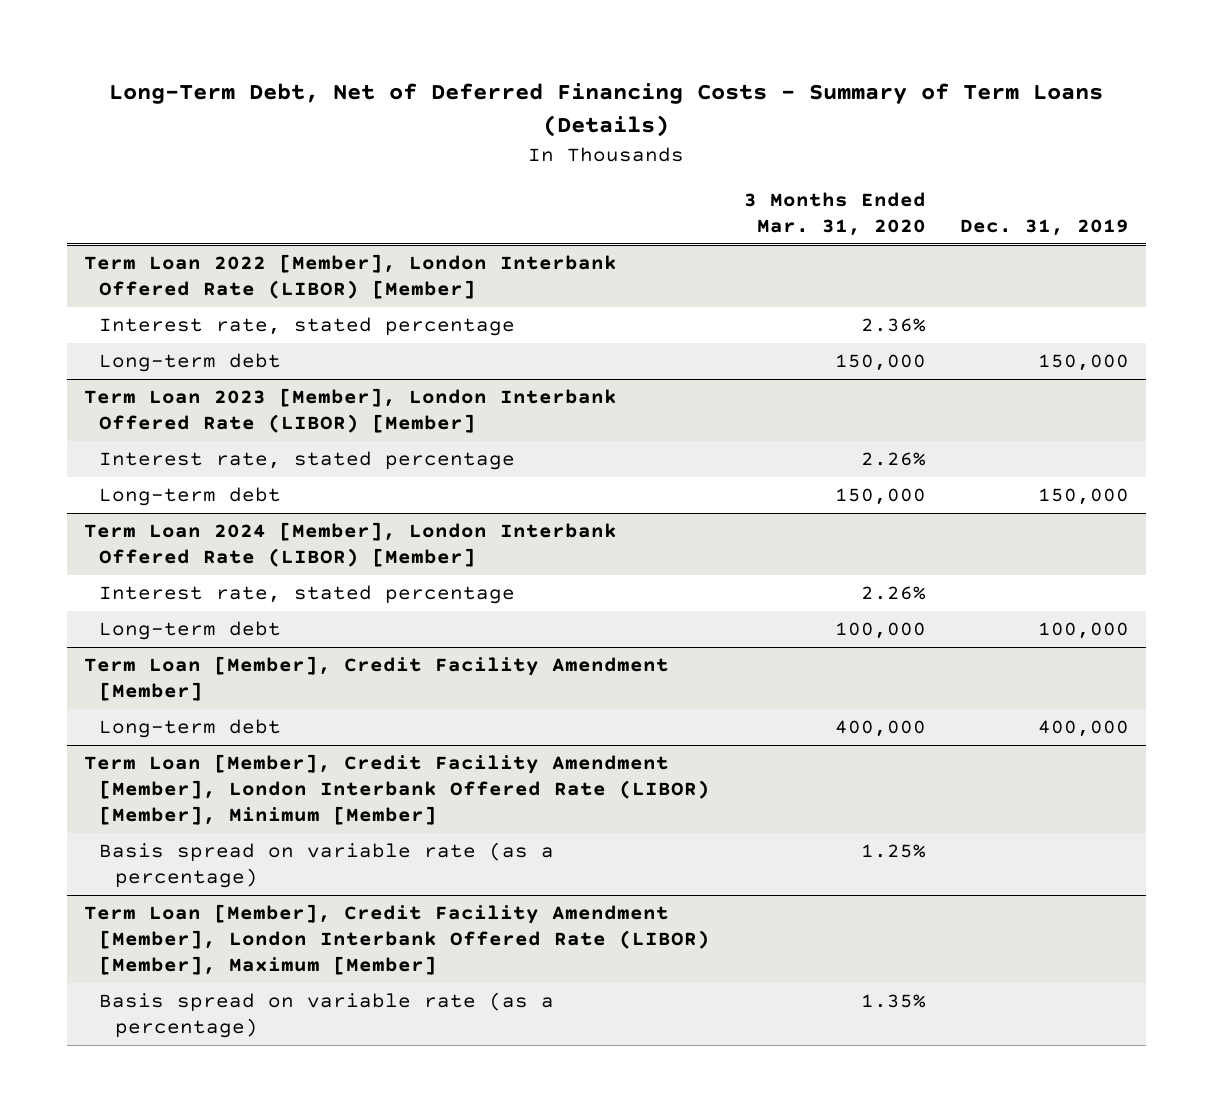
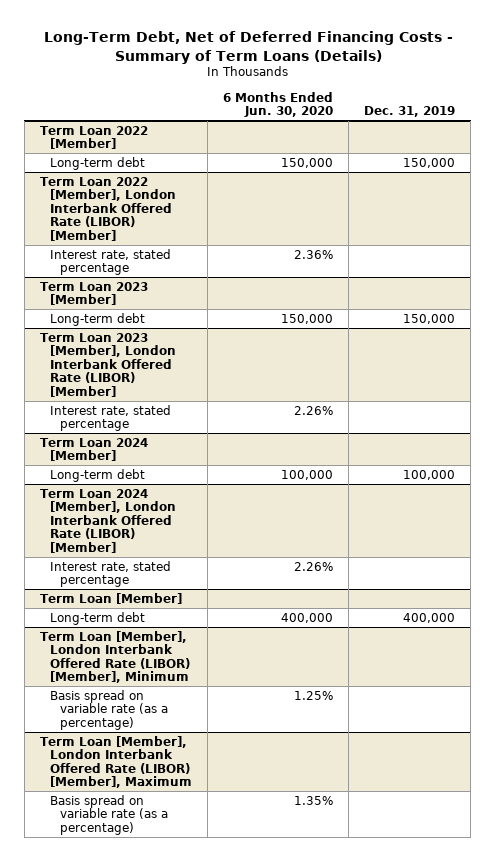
- | 3 Months Ended Mar. 31, 2020 | Dec. 31, 2019
+ | 6 Months Ended Jun. 30, 2020 | Dec. 31, 2019
+ Term Loan 2022 [Member]
+ Long-term debt | 150,000 | 150,000
@ Term Loan 2022 [Member], London Interbank Offered Rate (LIBOR) [Member]
- Long-term debt | 150,000 | 150,000
+ Term Loan 2023 [Member]
+ Long-term debt | 150,000 | 150,000
@ Term Loan 2023 [Member], London Interbank Offered Rate (LIBOR) [Member]
- Long-term debt | 150,000 | 150,000
+ Term Loan 2024 [Member]
+ Long-term debt | 100,000 | 100,000
@ Term Loan 2024 [Member], London Interbank Offered Rate (LIBOR) [Member]
- Long-term debt | 100,000 | 100,000
- Term Loan [Member], Credit Facility Amendment [Member]
+ Term Loan [Member]
- Term Loan [Member], Credit Facility Amendment [Member], London Interbank Offered Rate (LIBOR) [Member], Minimum [Member]
+ Term Loan [Member], London Interbank Offered Rate (LIBOR) [Member], Minimum
- Term Loan [Member], Credit Facility Amendment [Member], London Interbank Offered Rate (LIBOR) [Member], Maximum [Member]
+ Term Loan [Member], London Interbank Offered Rate (LIBOR) [Member], Maximum

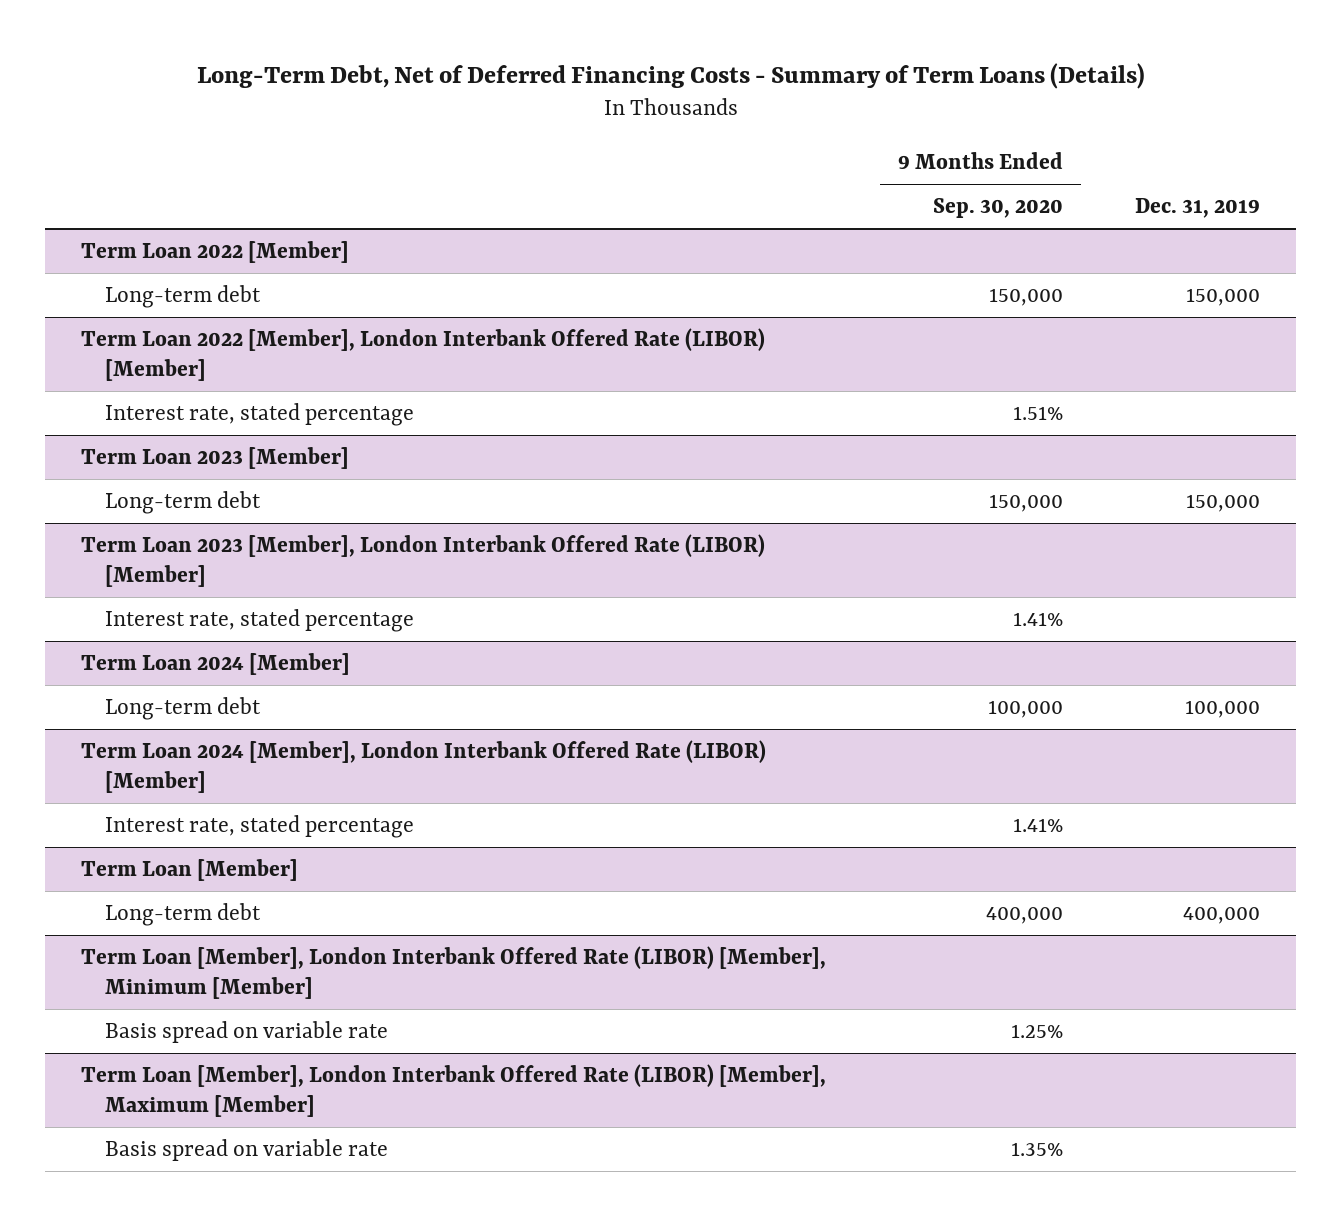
- | 6 Months Ended Jun. 30, 2020 | Dec. 31, 2019
+ | 9 Months Ended Sep. 30, 2020 | Dec. 31, 2019
- Term Loan [Member], London Interbank Offered Rate (LIBOR) [Member], Minimum
- Basis spread on variable rate (as a percentage) | 1.25% |
- Term Loan [Member], London Interbank Offered Rate (LIBOR) [Member], Maximum
- Basis spread on variable rate (as a percentage) | 1.35% |
+ Term Loan [Member], London Interbank Offered Rate (LIBOR) [Member], Minimum [Member]
+ Basis spread on variable rate | 1.25% |
+ Term Loan [Member], London Interbank Offered Rate (LIBOR) [Member], Maximum [Member]
+ Basis spread on variable rate | 1.35% |

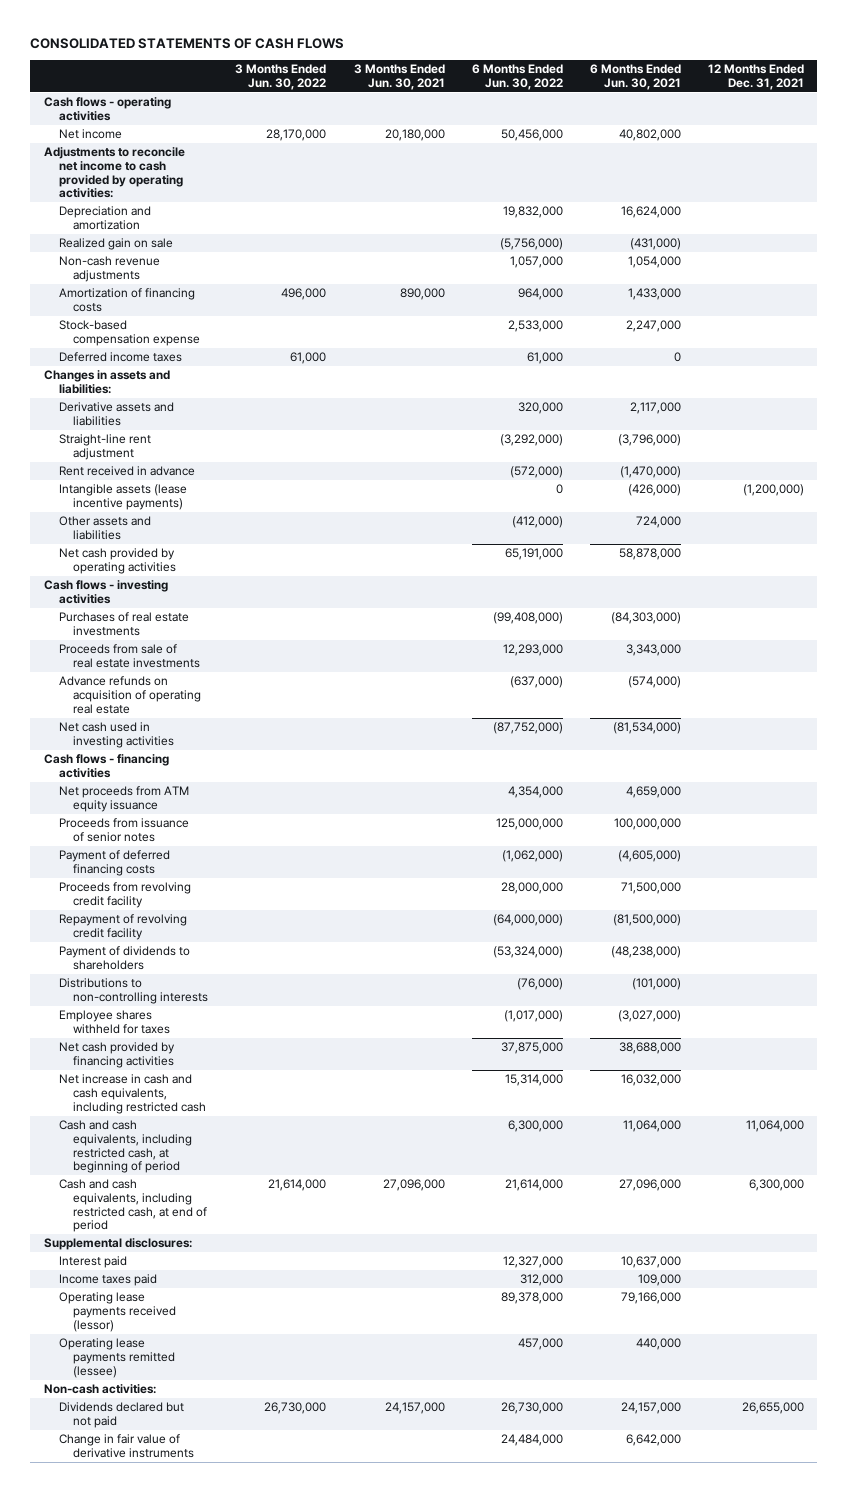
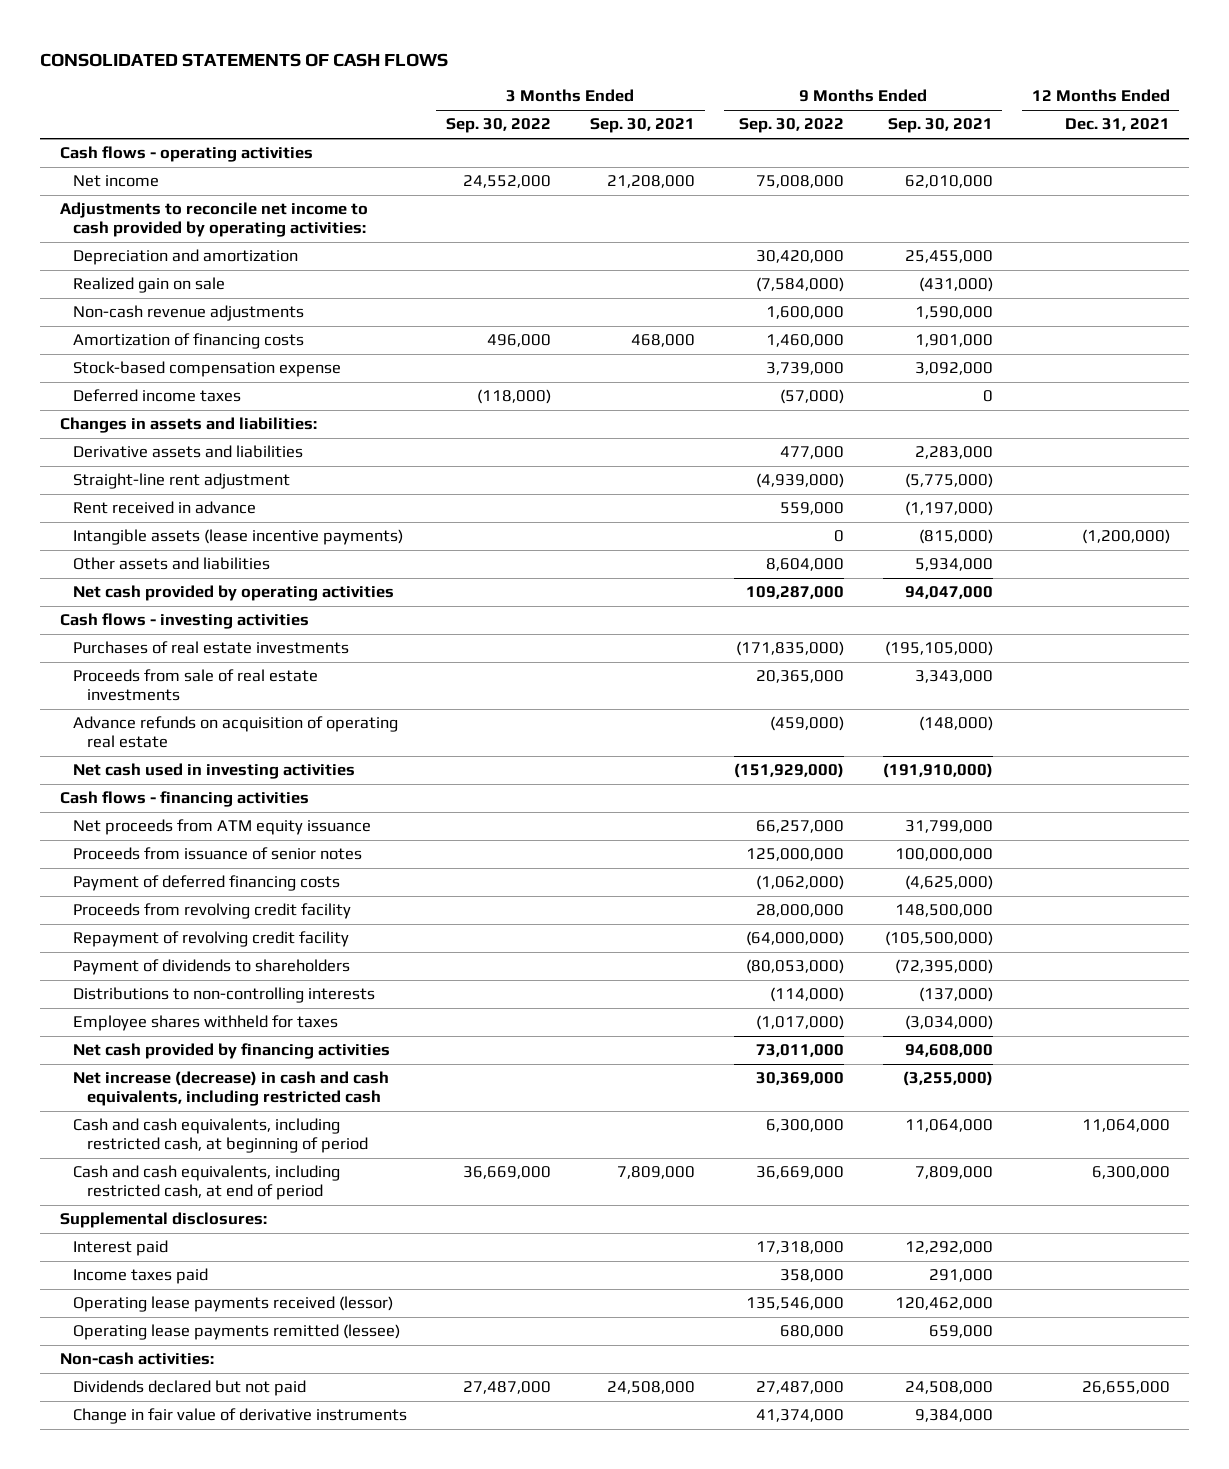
- | 3 Months Ended Jun. 30, 2022 | 3 Months Ended Jun. 30, 2021 | 6 Months Ended Jun. 30, 2022 | 6 Months Ended Jun. 30, 2021 | 12 Months Ended Dec. 31, 2021
+ | 3 Months Ended Sep. 30, 2022 | 3 Months Ended Sep. 30, 2021 | 9 Months Ended Sep. 30, 2022 | 9 Months Ended Sep. 30, 2021 | 12 Months Ended Dec. 31, 2021
- Net increase in cash and cash equivalents, including restricted cash | | | 15,314,000 | 16,032,000 |
+ Net increase (decrease) in cash and cash equivalents, including restricted cash | | | 30,369,000 | (3,255,000) |

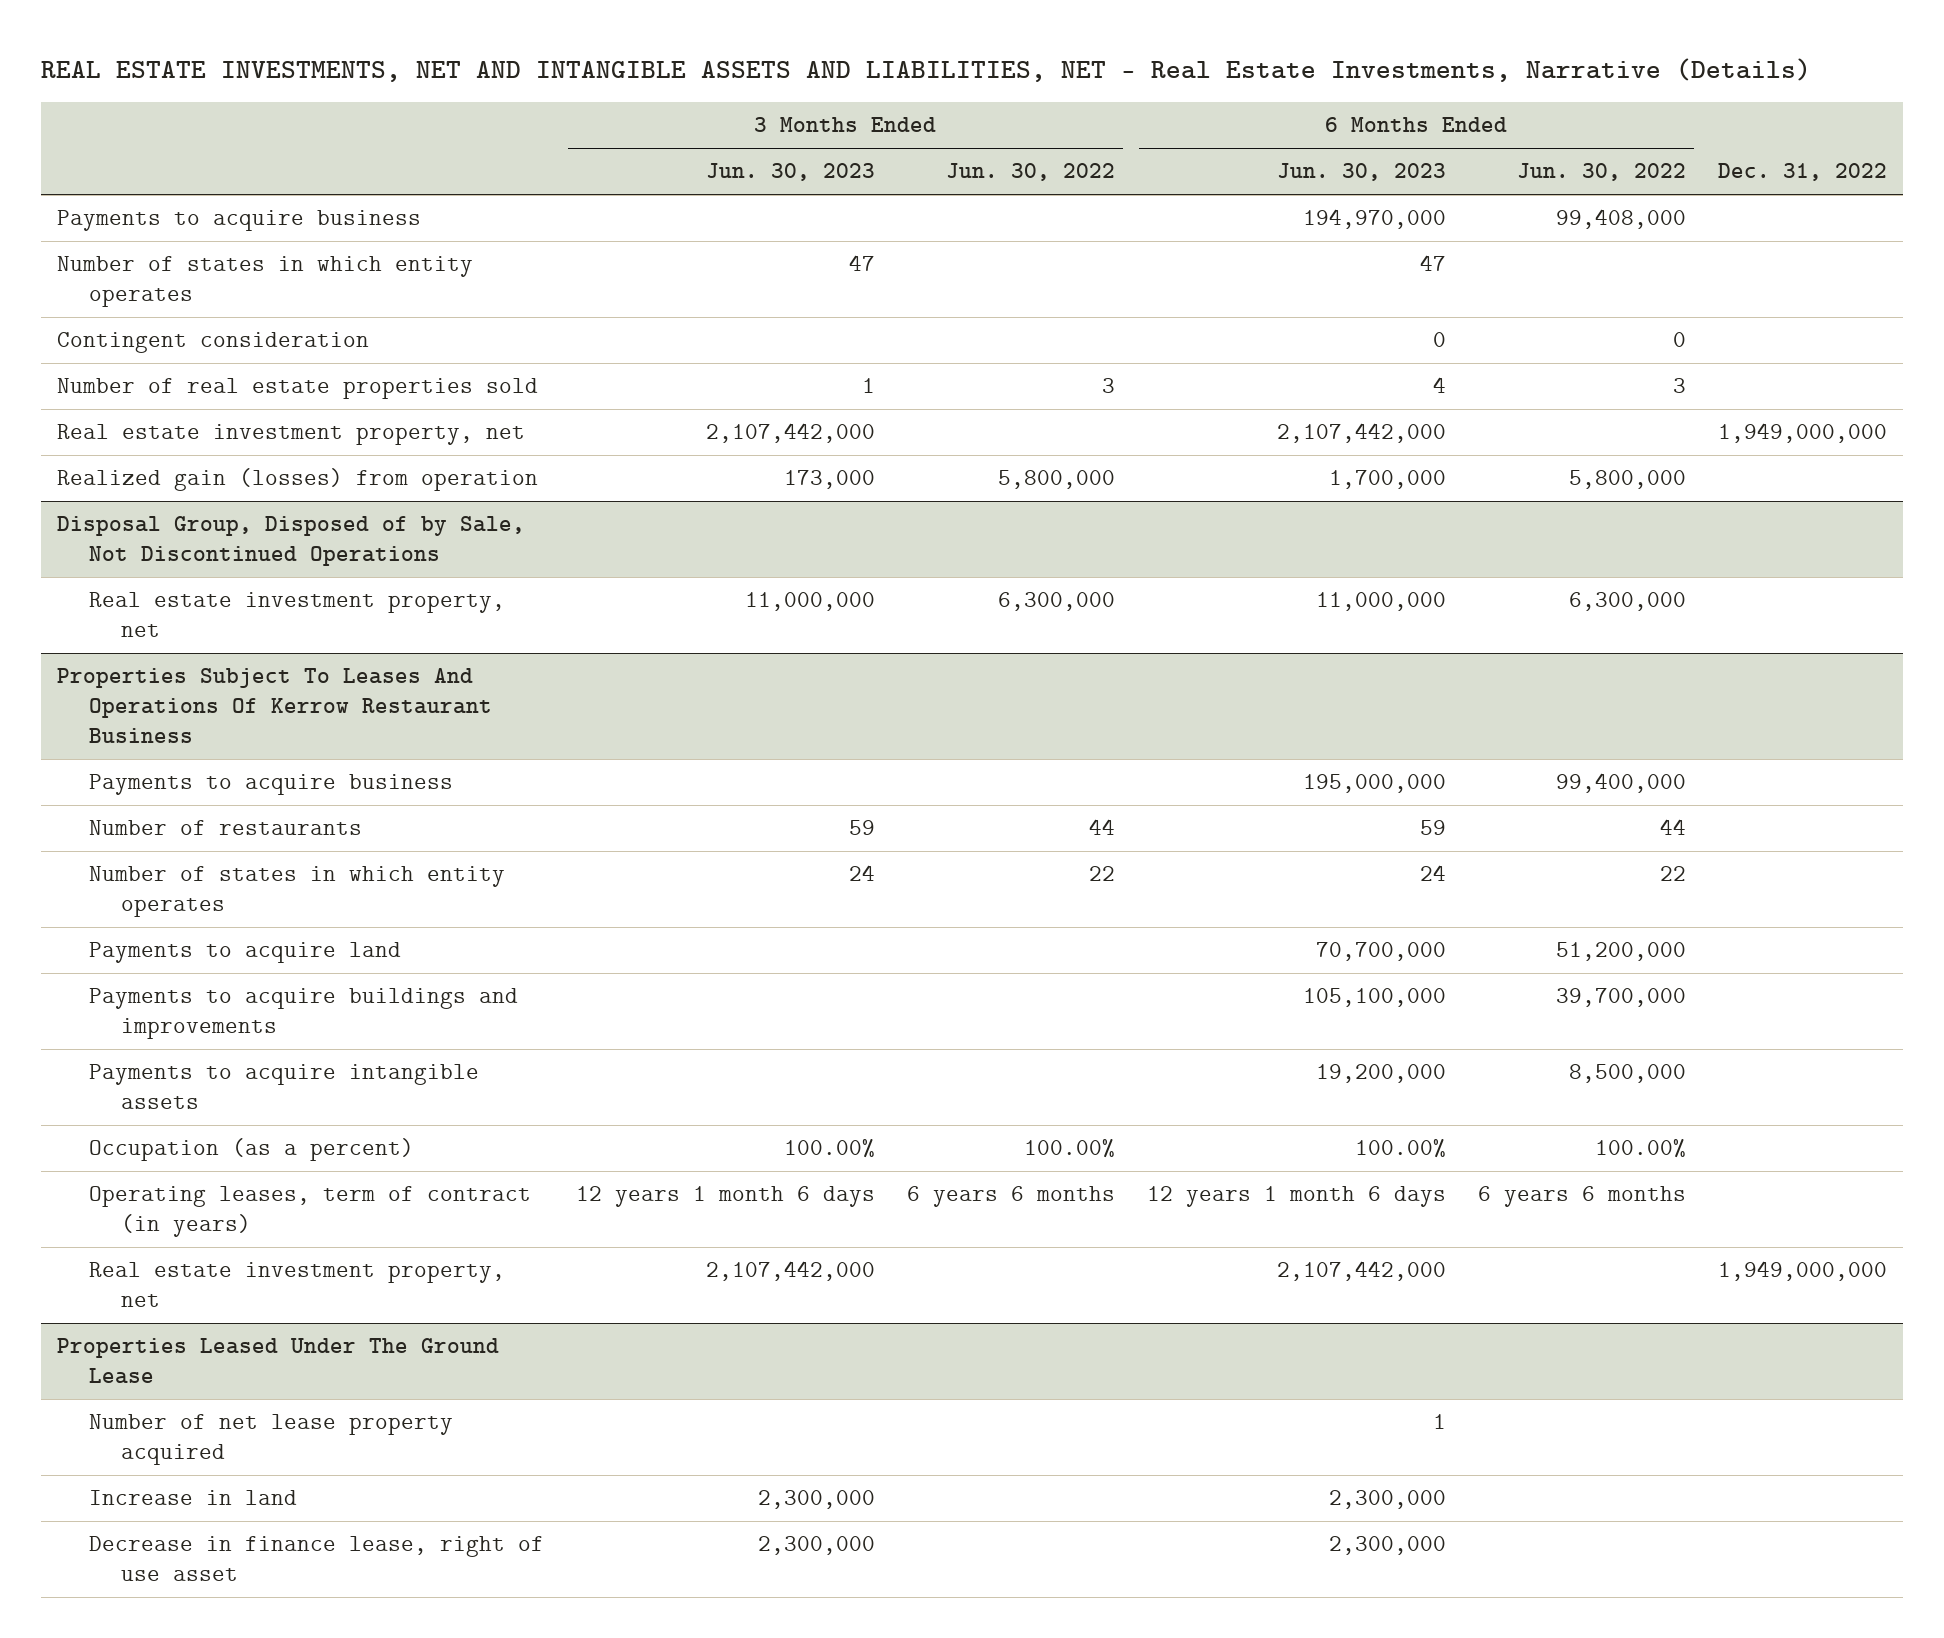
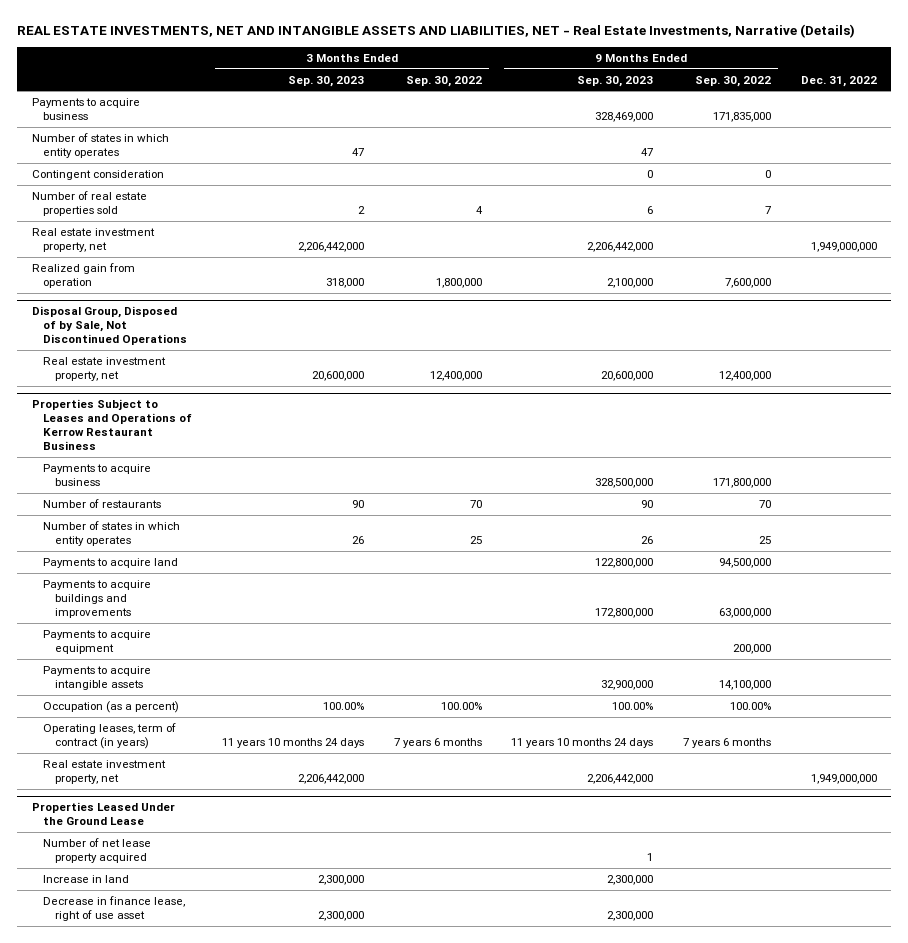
- | 3 Months Ended Jun. 30, 2023 | 3 Months Ended Jun. 30, 2022 | 6 Months Ended Jun. 30, 2023 | 6 Months Ended Jun. 30, 2022 | Dec. 31, 2022
+ | 3 Months Ended Sep. 30, 2023 | 3 Months Ended Sep. 30, 2022 | 9 Months Ended Sep. 30, 2023 | 9 Months Ended Sep. 30, 2022 | Dec. 31, 2022
- Realized gain (losses) from operation | 173,000 | 5,800,000 | 1,700,000 | 5,800,000 |
+ Realized gain from operation | 318,000 | 1,800,000 | 2,100,000 | 7,600,000 |
- Properties Subject To Leases And Operations Of Kerrow Restaurant Business
+ Properties Subject to Leases and Operations of Kerrow Restaurant Business
+ Payments to acquire equipment | | | | 200,000 |
- Properties Leased Under The Ground Lease
+ Properties Leased Under the Ground Lease

